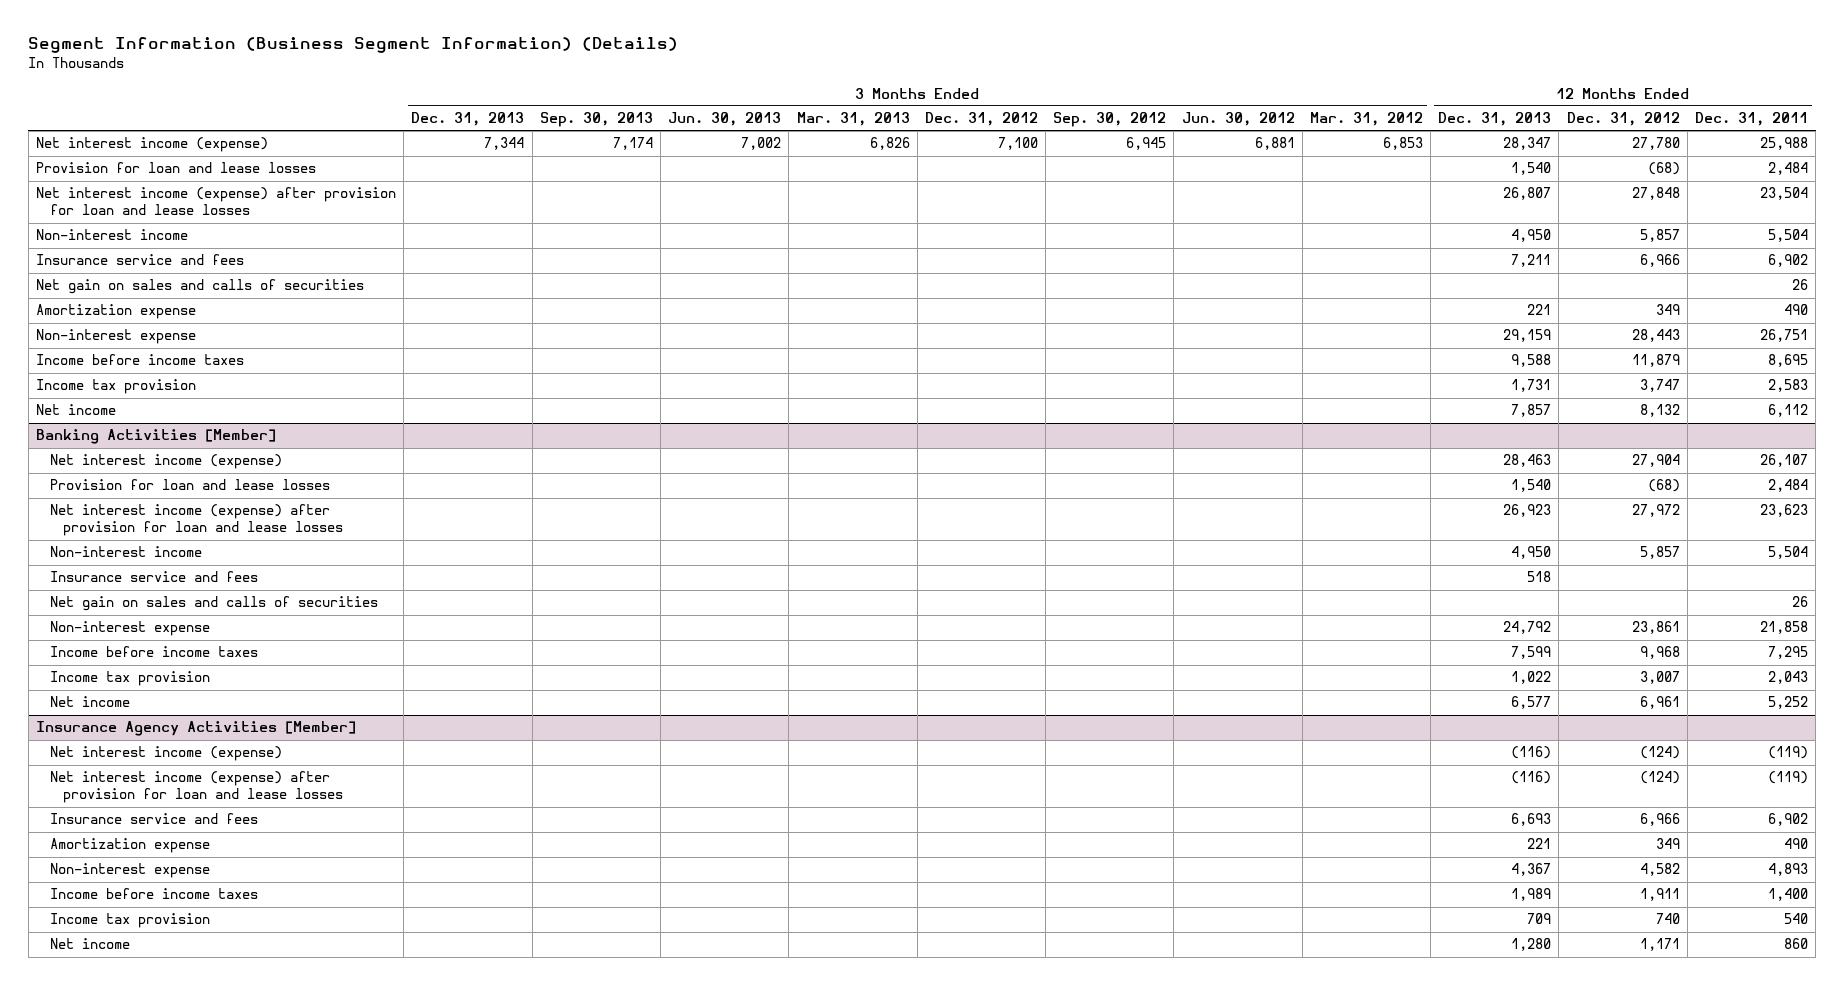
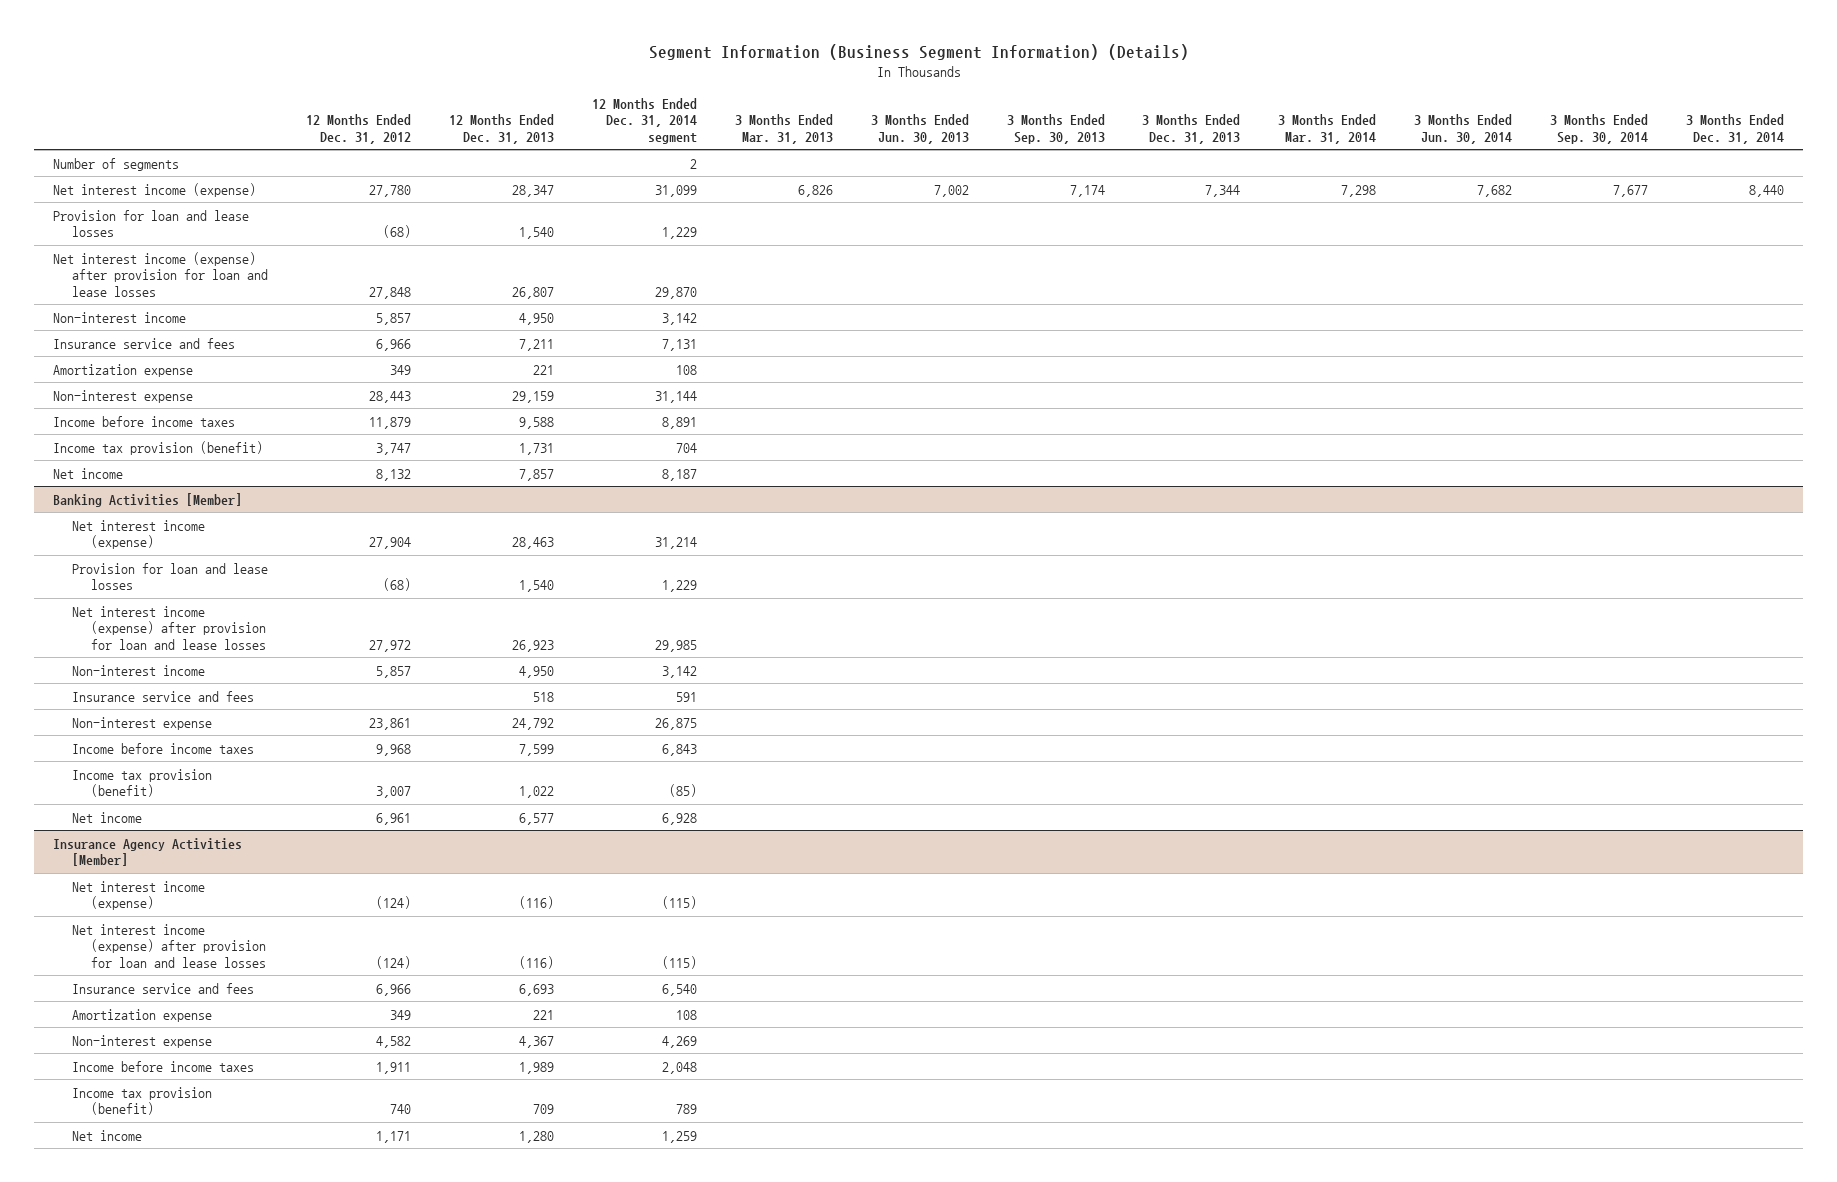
- | 3 Months Ended Dec. 31, 2013 | 3 Months Ended Sep. 30, 2013 | 3 Months Ended Jun. 30, 2013 | 3 Months Ended Mar. 31, 2013 | 3 Months Ended Dec. 31, 2012 | 3 Months Ended Sep. 30, 2012 | 3 Months Ended Jun. 30, 2012 | 3 Months Ended Mar. 31, 2012 | 12 Months Ended Dec. 31, 2013 | 12 Months Ended Dec. 31, 2012 | 12 Months Ended Dec. 31, 2011
+ | 12 Months Ended Dec. 31, 2012 | 12 Months Ended Dec. 31, 2013 | 12 Months Ended Dec. 31, 2014 segment | 3 Months Ended Mar. 31, 2013 | 3 Months Ended Jun. 30, 2013 | 3 Months Ended Sep. 30, 2013 | 3 Months Ended Dec. 31, 2013 | 3 Months Ended Mar. 31, 2014 | 3 Months Ended Jun. 30, 2014 | 3 Months Ended Sep. 30, 2014 | 3 Months Ended Dec. 31, 2014
+ Number of segments | | | 2 | | | | | | | |
- Net gain on sales and calls of securities | | | | | | | | | | | 26
- Income tax provision | | | | | | | | | 1,731 | 3,747 | 2,583
+ Income tax provision (benefit) | 3,747 | 1,731 | 704 | | | | | | | |
@ Banking Activities [Member]
- Net gain on sales and calls of securities | | | | | | | | | | | 26
- Income tax provision | | | | | | | | | 1,022 | 3,007 | 2,043
+ Income tax provision (benefit) | 3,007 | 1,022 | (85) | | | | | | | |
@ Insurance Agency Activities [Member]
- Income tax provision | | | | | | | | | 709 | 740 | 540
+ Income tax provision (benefit) | 740 | 709 | 789 | | | | | | | |

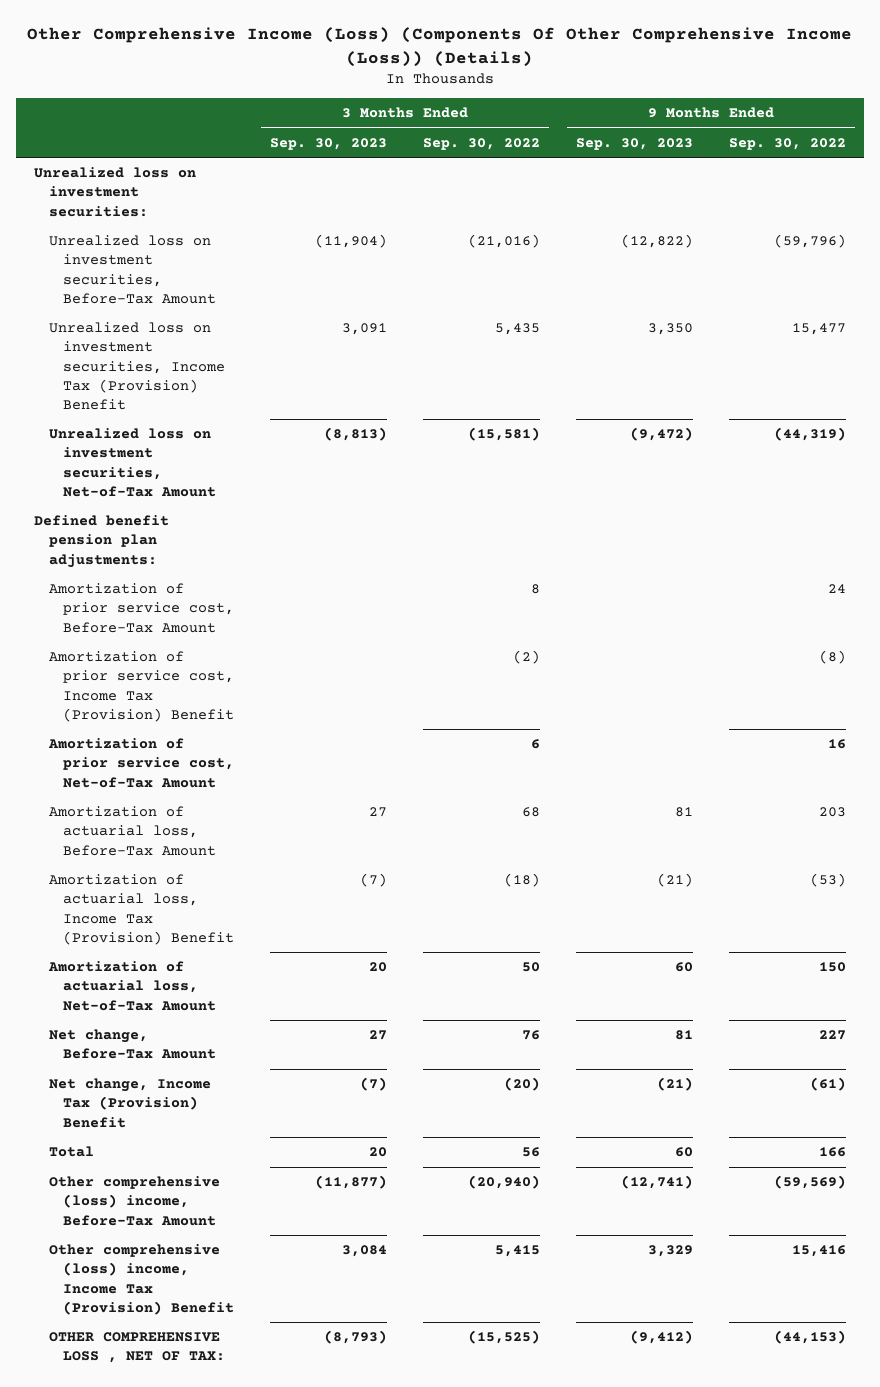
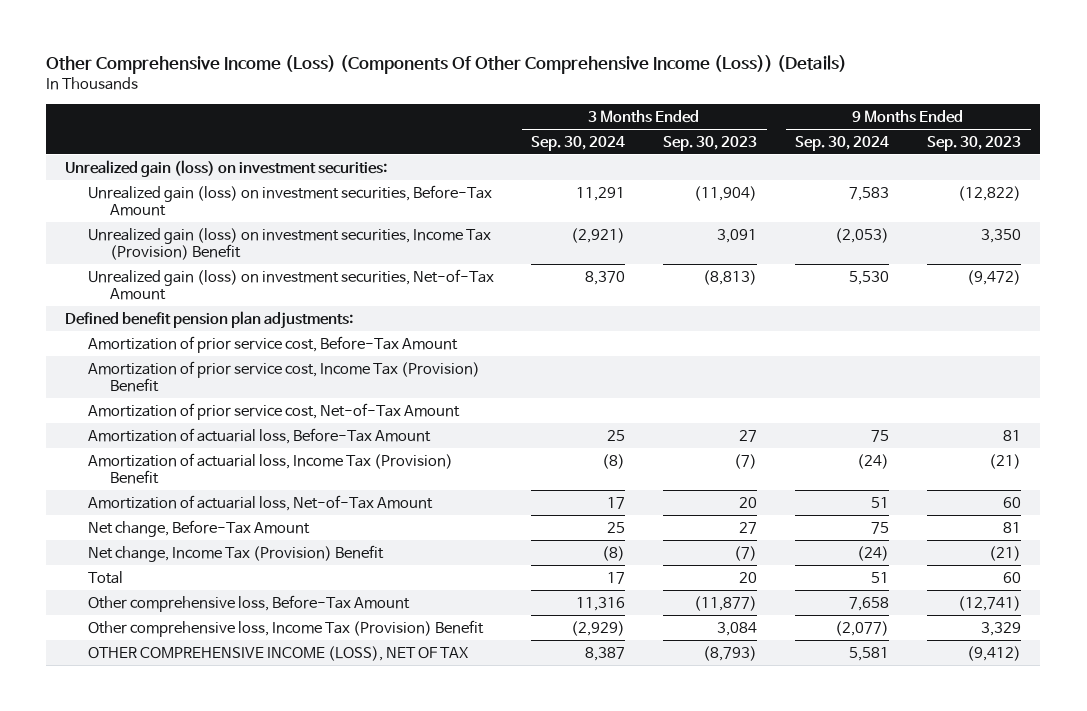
- | 3 Months Ended Sep. 30, 2023 | 3 Months Ended Sep. 30, 2022 | 9 Months Ended Sep. 30, 2023 | 9 Months Ended Sep. 30, 2022
+ | 3 Months Ended Sep. 30, 2024 | 3 Months Ended Sep. 30, 2023 | 9 Months Ended Sep. 30, 2024 | 9 Months Ended Sep. 30, 2023
- Unrealized loss on investment securities:
- Unrealized loss on investment securities, Before-Tax Amount | (11,904) | (21,016) | (12,822) | (59,796)
- Unrealized loss on investment securities, Income Tax (Provision) Benefit | 3,091 | 5,435 | 3,350 | 15,477
- Unrealized loss on investment securities, Net-of-Tax Amount | (8,813) | (15,581) | (9,472) | (44,319)
+ Unrealized gain (loss) on investment securities:
+ Unrealized gain (loss) on investment securities, Before-Tax Amount | 11,291 | (11,904) | 7,583 | (12,822)
+ Unrealized gain (loss) on investment securities, Income Tax (Provision) Benefit | (2,921) | 3,091 | (2,053) | 3,350
+ Unrealized gain (loss) on investment securities, Net-of-Tax Amount | 8,370 | (8,813) | 5,530 | (9,472)
- Other comprehensive (loss) income, Before-Tax Amount | (11,877) | (20,940) | (12,741) | (59,569)
- Other comprehensive (loss) income, Income Tax (Provision) Benefit | 3,084 | 5,415 | 3,329 | 15,416
- OTHER COMPREHENSIVE LOSS , NET OF TAX: | (8,793) | (15,525) | (9,412) | (44,153)
+ Other comprehensive loss, Before-Tax Amount | 11,316 | (11,877) | 7,658 | (12,741)
+ Other comprehensive loss, Income Tax (Provision) Benefit | (2,929) | 3,084 | (2,077) | 3,329
+ OTHER COMPREHENSIVE INCOME (LOSS), NET OF TAX | 8,387 | (8,793) | 5,581 | (9,412)

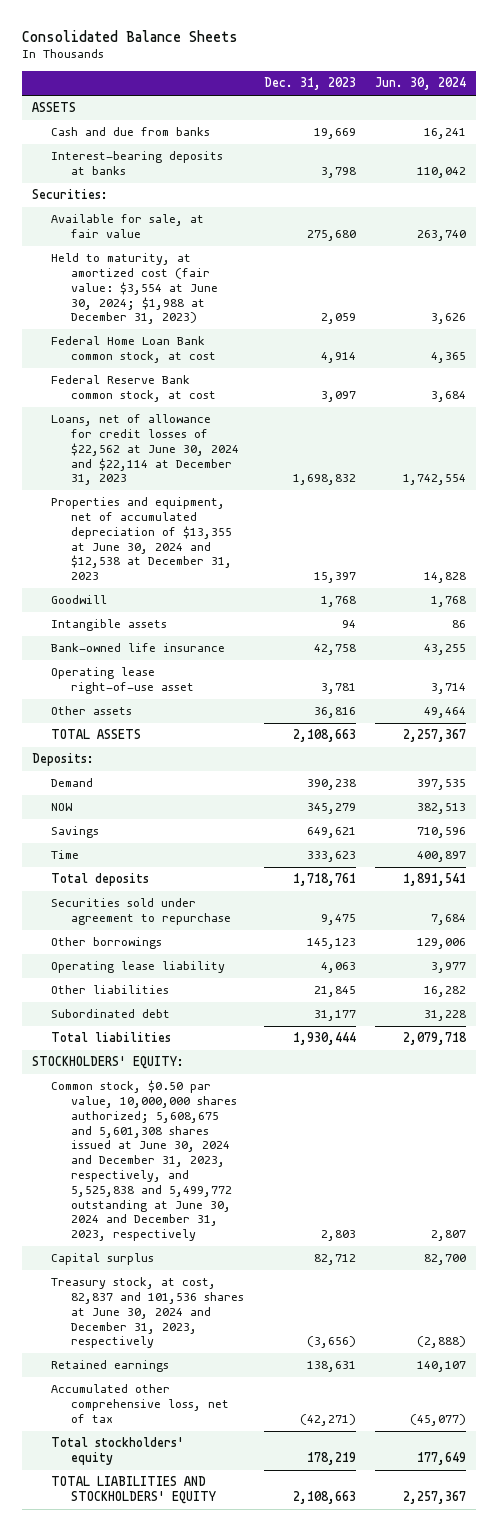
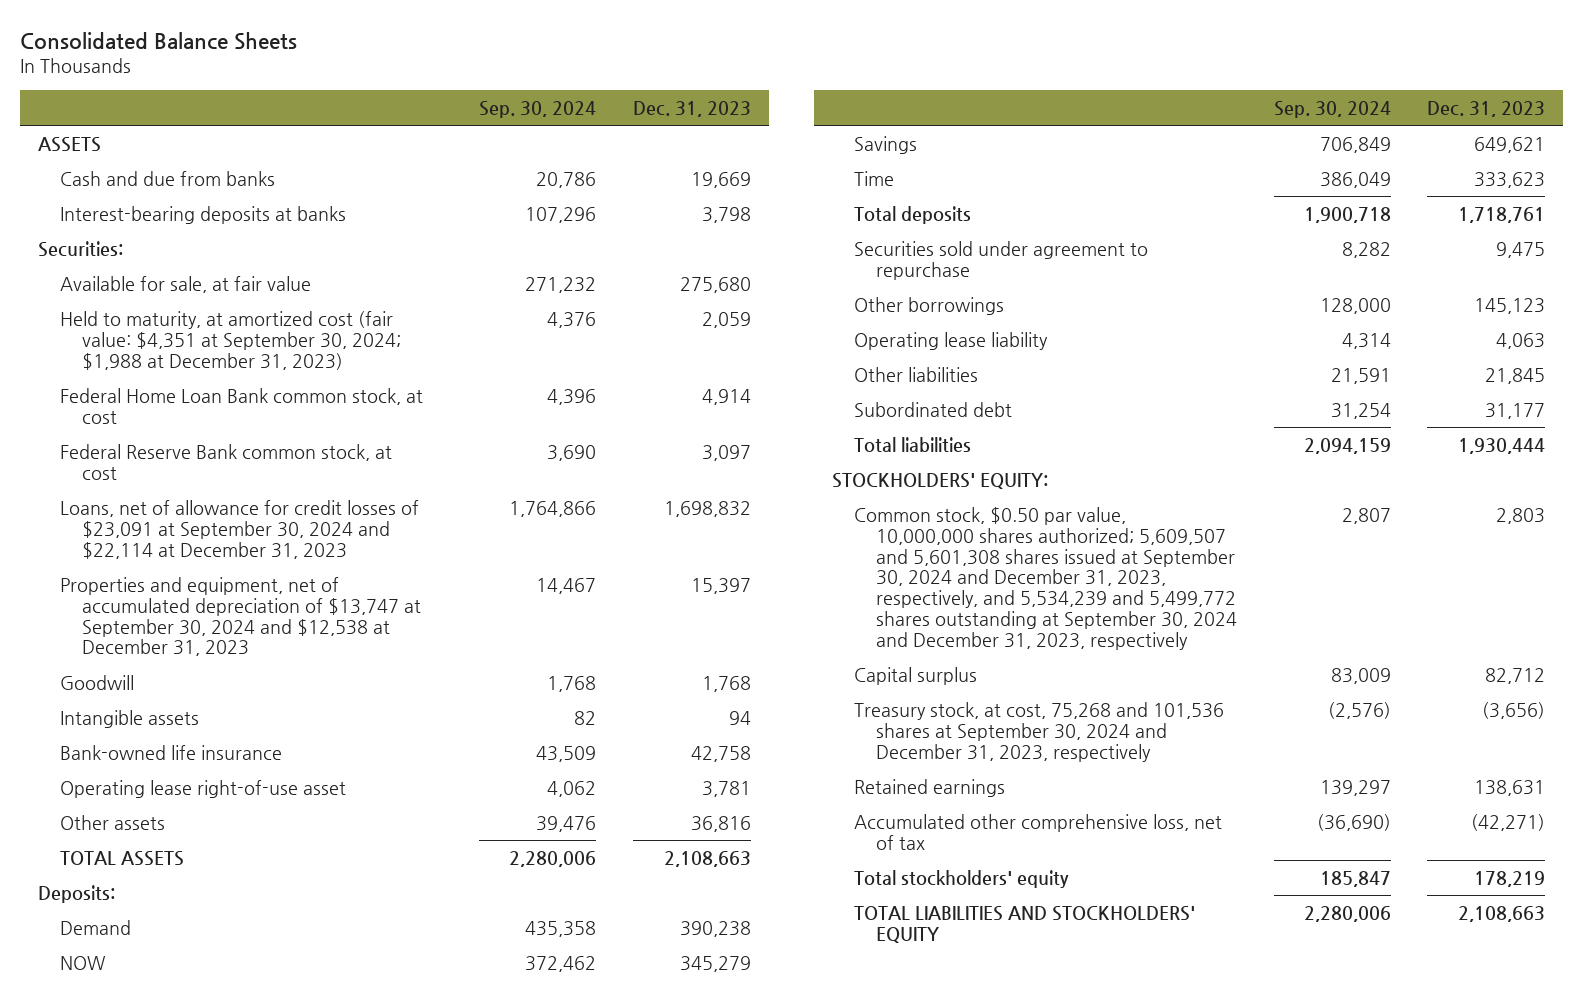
- | Dec. 31, 2023 | Jun. 30, 2024
+ | Sep. 30, 2024 | Dec. 31, 2023
- Held to maturity, at amortized cost (fair value: $3,554 at June 30, 2024; $1,988 at December 31, 2023) | 2,059 | 3,626
+ Held to maturity, at amortized cost (fair value: $4,351 at September 30, 2024; $1,988 at December 31, 2023) | 4,376 | 2,059
- Loans, net of allowance for credit losses of $22,562 at June 30, 2024 and $22,114 at December 31, 2023 | 1,698,832 | 1,742,554
- Properties and equipment, net of accumulated depreciation of $13,355 at June 30, 2024 and $12,538 at December 31, 2023 | 15,397 | 14,828
+ Loans, net of allowance for credit losses of $23,091 at September 30, 2024 and $22,114 at December 31, 2023 | 1,764,866 | 1,698,832
+ Properties and equipment, net of accumulated depreciation of $13,747 at September 30, 2024 and $12,538 at December 31, 2023 | 14,467 | 15,397
- Common stock, $0.50 par value, 10,000,000 shares authorized; 5,608,675 and 5,601,308 shares issued at June 30, 2024 and December 31, 2023, respectively, and 5,525,838 and 5,499,772 outstanding at June 30, 2024 and December 31, 2023, respectively | 2,803 | 2,807
+ Common stock, $0.50 par value, 10,000,000 shares authorized; 5,609,507 and 5,601,308 shares issued at September 30, 2024 and December 31, 2023, respectively, and 5,534,239 and 5,499,772 shares outstanding at September 30, 2024 and December 31, 2023, respectively | 2,807 | 2,803
- Treasury stock, at cost, 82,837 and 101,536 shares at June 30, 2024 and December 31, 2023, respectively | (3,656) | (2,888)
+ Treasury stock, at cost, 75,268 and 101,536 shares at September 30, 2024 and December 31, 2023, respectively | (2,576) | (3,656)

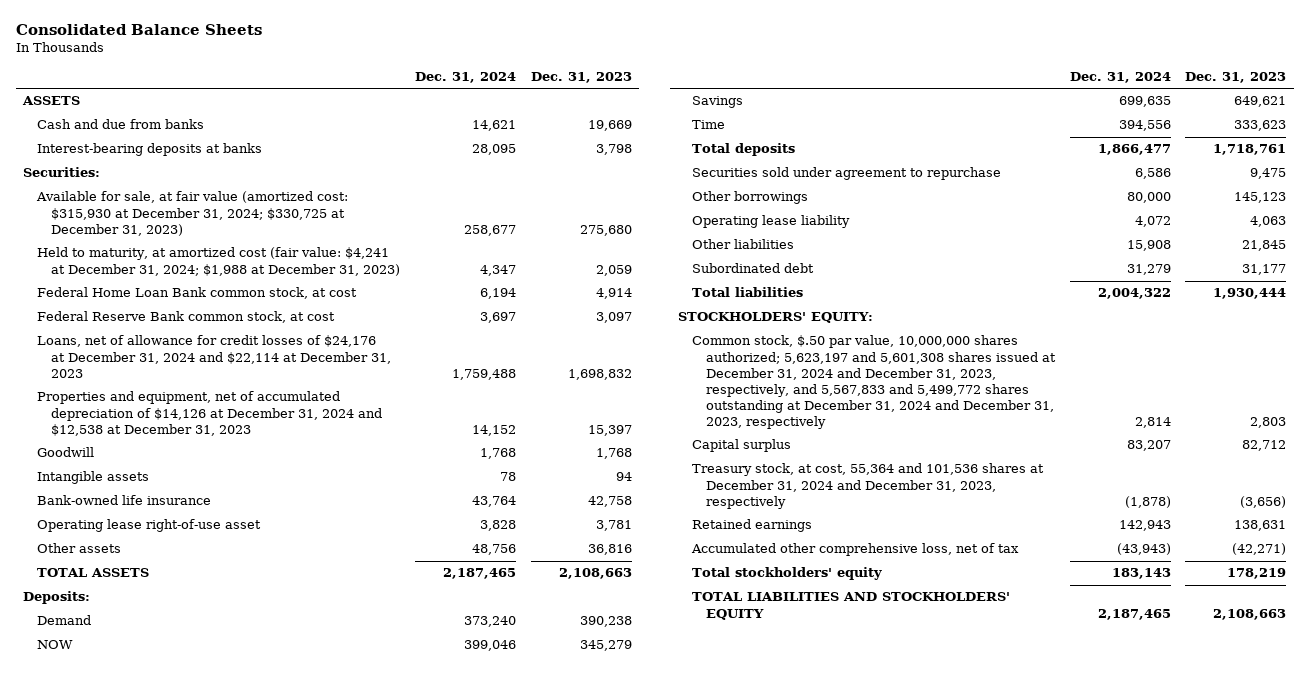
- | Sep. 30, 2024 | Dec. 31, 2023
+ | Dec. 31, 2024 | Dec. 31, 2023
- Available for sale, at fair value | 271,232 | 275,680
- Held to maturity, at amortized cost (fair value: $4,351 at September 30, 2024; $1,988 at December 31, 2023) | 4,376 | 2,059
+ Available for sale, at fair value (amortized cost: $315,930 at December 31, 2024; $330,725 at December 31, 2023) | 258,677 | 275,680
+ Held to maturity, at amortized cost (fair value: $4,241 at December 31, 2024; $1,988 at December 31, 2023) | 4,347 | 2,059
- Loans, net of allowance for credit losses of $23,091 at September 30, 2024 and $22,114 at December 31, 2023 | 1,764,866 | 1,698,832
- Properties and equipment, net of accumulated depreciation of $13,747 at September 30, 2024 and $12,538 at December 31, 2023 | 14,467 | 15,397
+ Loans, net of allowance for credit losses of $24,176 at December 31, 2024 and $22,114 at December 31, 2023 | 1,759,488 | 1,698,832
+ Properties and equipment, net of accumulated depreciation of $14,126 at December 31, 2024 and $12,538 at December 31, 2023 | 14,152 | 15,397
- Common stock, $0.50 par value, 10,000,000 shares authorized; 5,609,507 and 5,601,308 shares issued at September 30, 2024 and December 31, 2023, respectively, and 5,534,239 and 5,499,772 shares outstanding at September 30, 2024 and December 31, 2023, respectively | 2,807 | 2,803
+ Common stock, $.50 par value, 10,000,000 shares authorized; 5,623,197 and 5,601,308 shares issued at December 31, 2024 and December 31, 2023, respectively, and 5,567,833 and 5,499,772 shares outstanding at December 31, 2024 and December 31, 2023, respectively | 2,814 | 2,803
- Treasury stock, at cost, 75,268 and 101,536 shares at September 30, 2024 and December 31, 2023, respectively | (2,576) | (3,656)
+ Treasury stock, at cost, 55,364 and 101,536 shares at December 31, 2024 and December 31, 2023, respectively | (1,878) | (3,656)

